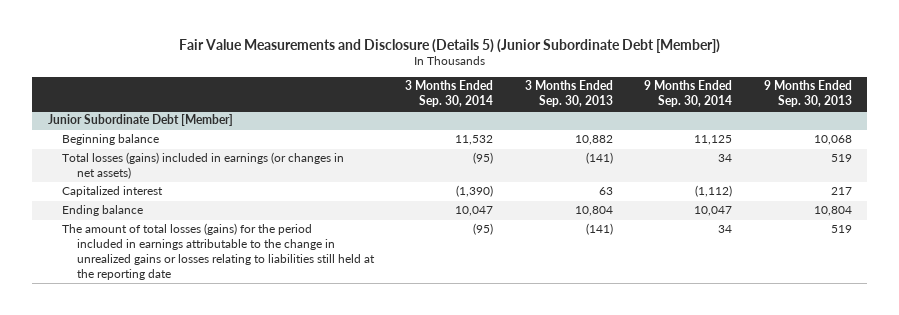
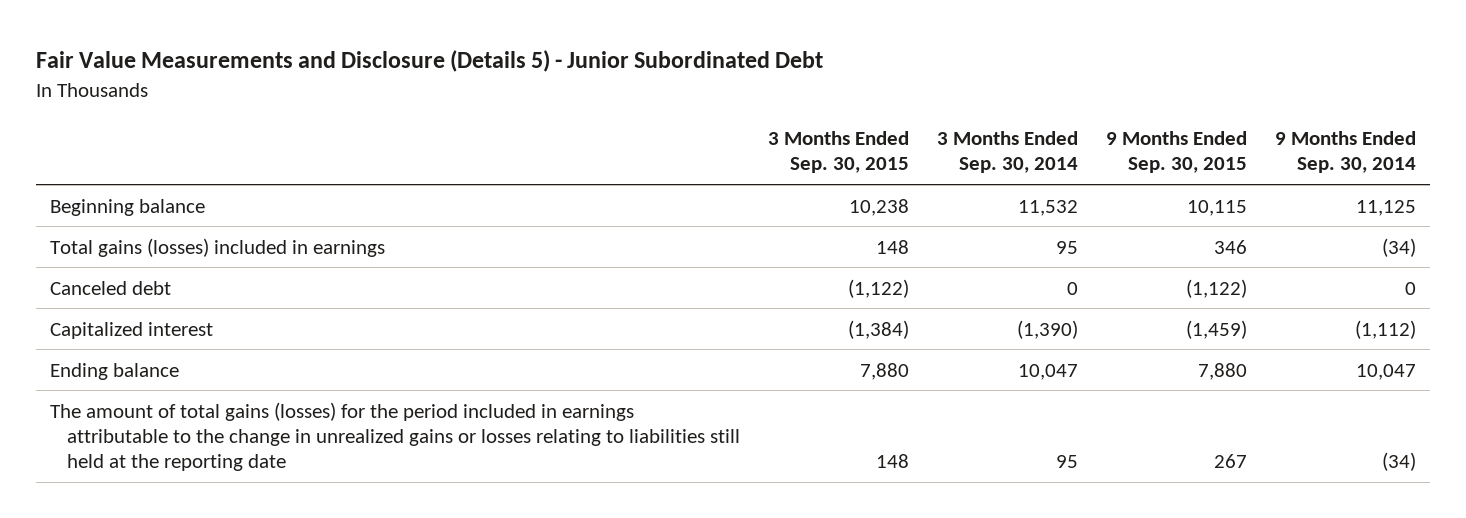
- Fair Value Measurements and Disclosure (Details 5) (Junior Subordinate Debt [Member])
+ Fair Value Measurements and Disclosure (Details 5) - Junior Subordinated Debt
- | 3 Months Ended Sep. 30, 2014 | 3 Months Ended Sep. 30, 2013 | 9 Months Ended Sep. 30, 2014 | 9 Months Ended Sep. 30, 2013
+ | 3 Months Ended Sep. 30, 2015 | 3 Months Ended Sep. 30, 2014 | 9 Months Ended Sep. 30, 2015 | 9 Months Ended Sep. 30, 2014
- Junior Subordinate Debt [Member]
- Total losses (gains) included in earnings (or changes in net assets) | (95) | (141) | 34 | 519
+ Total gains (losses) included in earnings | 148 | 95 | 346 | (34)
+ Canceled debt | (1,122) | 0 | (1,122) | 0
- The amount of total losses (gains) for the period included in earnings attributable to the change in unrealized gains or losses relating to liabilities still held at the reporting date | (95) | (141) | 34 | 519
+ The amount of total gains (losses) for the period included in earnings attributable to the change in unrealized gains or losses relating to liabilities still held at the reporting date | 148 | 95 | 267 | (34)

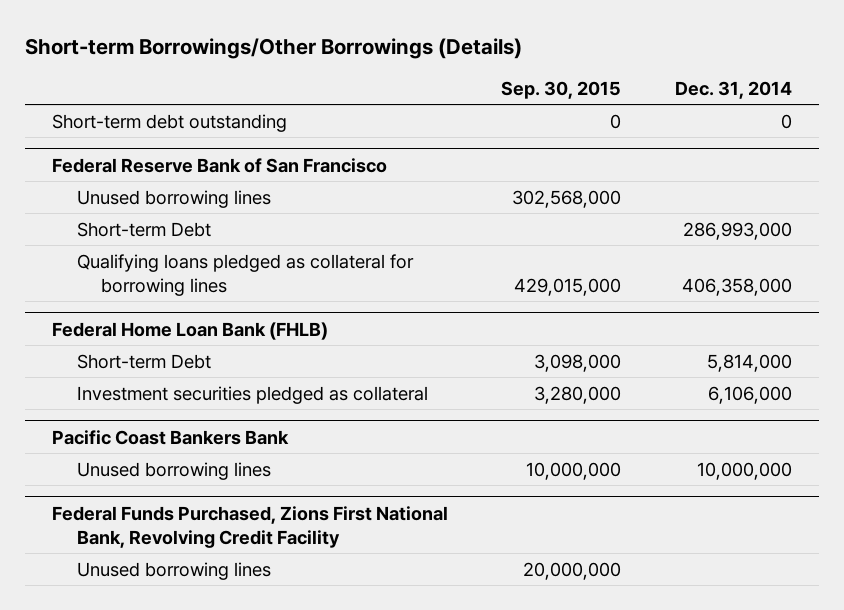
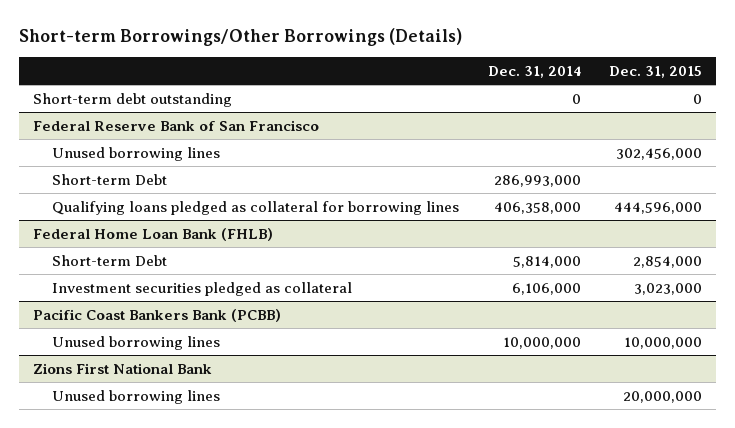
- | Sep. 30, 2015 | Dec. 31, 2014
+ | Dec. 31, 2014 | Dec. 31, 2015
- Pacific Coast Bankers Bank
+ Pacific Coast Bankers Bank (PCBB)
- Federal Funds Purchased, Zions First National Bank, Revolving Credit Facility
+ Zions First National Bank

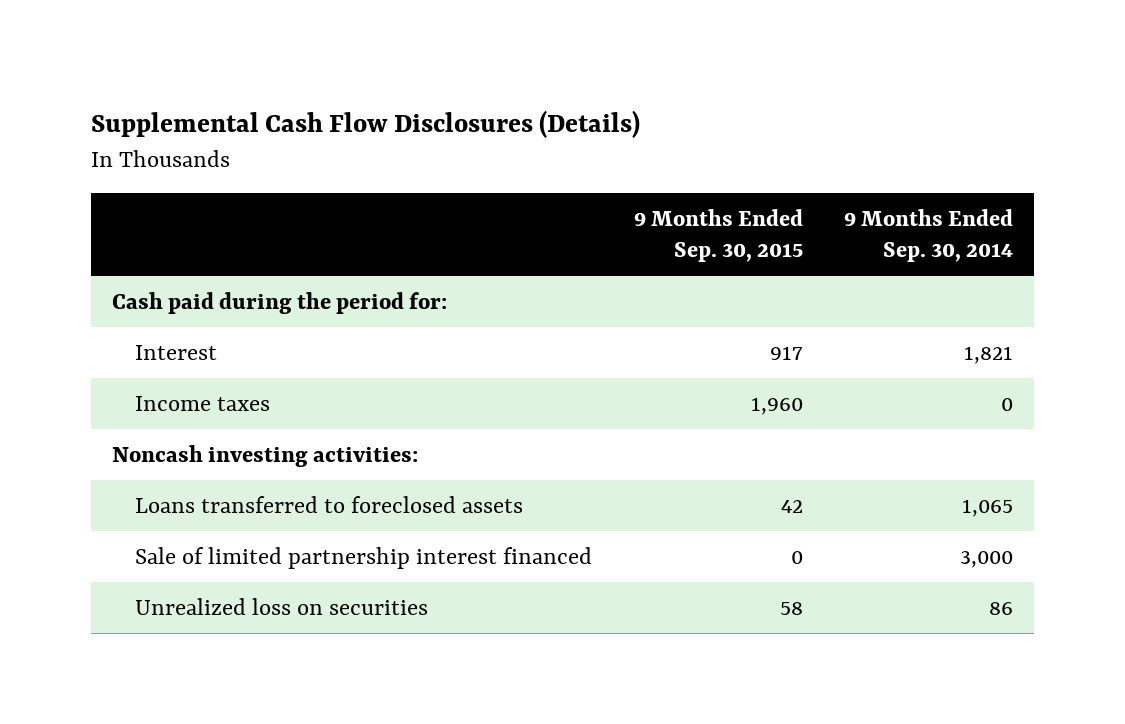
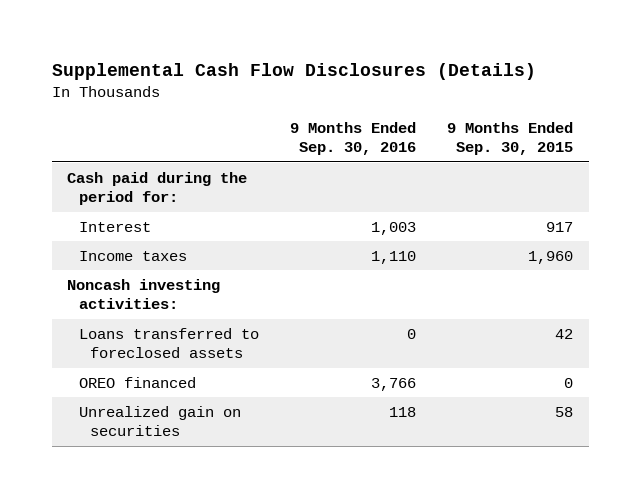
- | 9 Months Ended Sep. 30, 2015 | 9 Months Ended Sep. 30, 2014
+ | 9 Months Ended Sep. 30, 2016 | 9 Months Ended Sep. 30, 2015
- Sale of limited partnership interest financed | 0 | 3,000
- Unrealized loss on securities | 58 | 86
+ OREO financed | 3,766 | 0
+ Unrealized gain on securities | 118 | 58

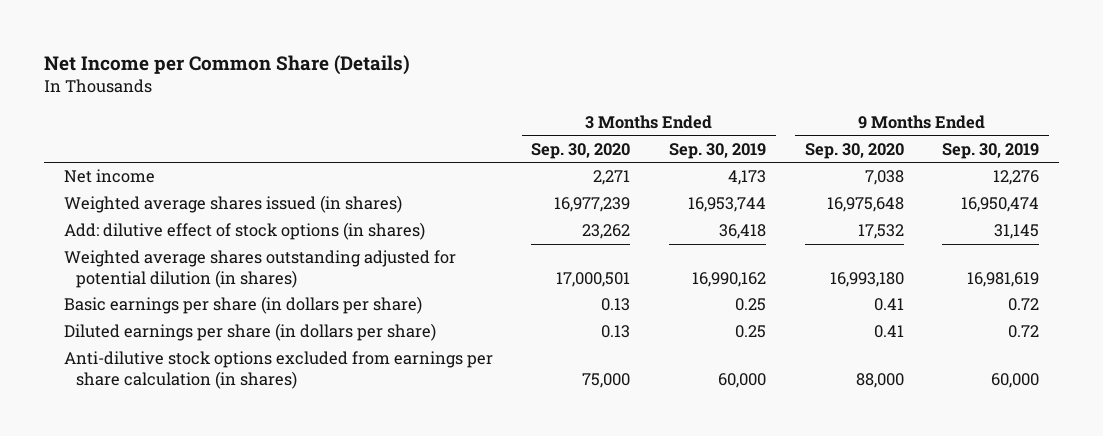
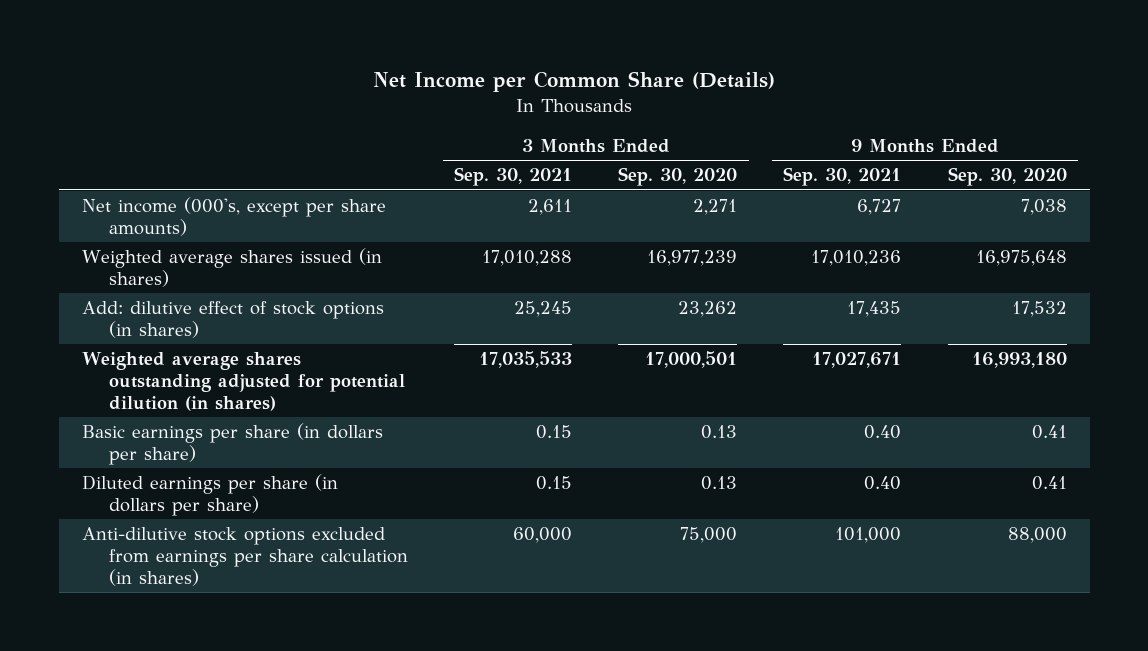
- | 3 Months Ended Sep. 30, 2020 | 3 Months Ended Sep. 30, 2019 | 9 Months Ended Sep. 30, 2020 | 9 Months Ended Sep. 30, 2019
+ | 3 Months Ended Sep. 30, 2021 | 3 Months Ended Sep. 30, 2020 | 9 Months Ended Sep. 30, 2021 | 9 Months Ended Sep. 30, 2020
- Net income | 2,271 | 4,173 | 7,038 | 12,276
+ Net income (000's, except per share amounts) | 2,611 | 2,271 | 6,727 | 7,038

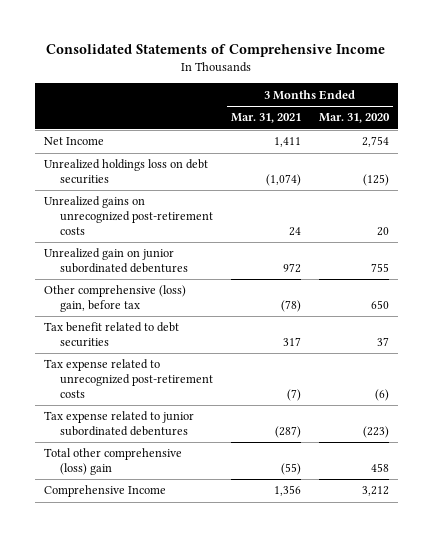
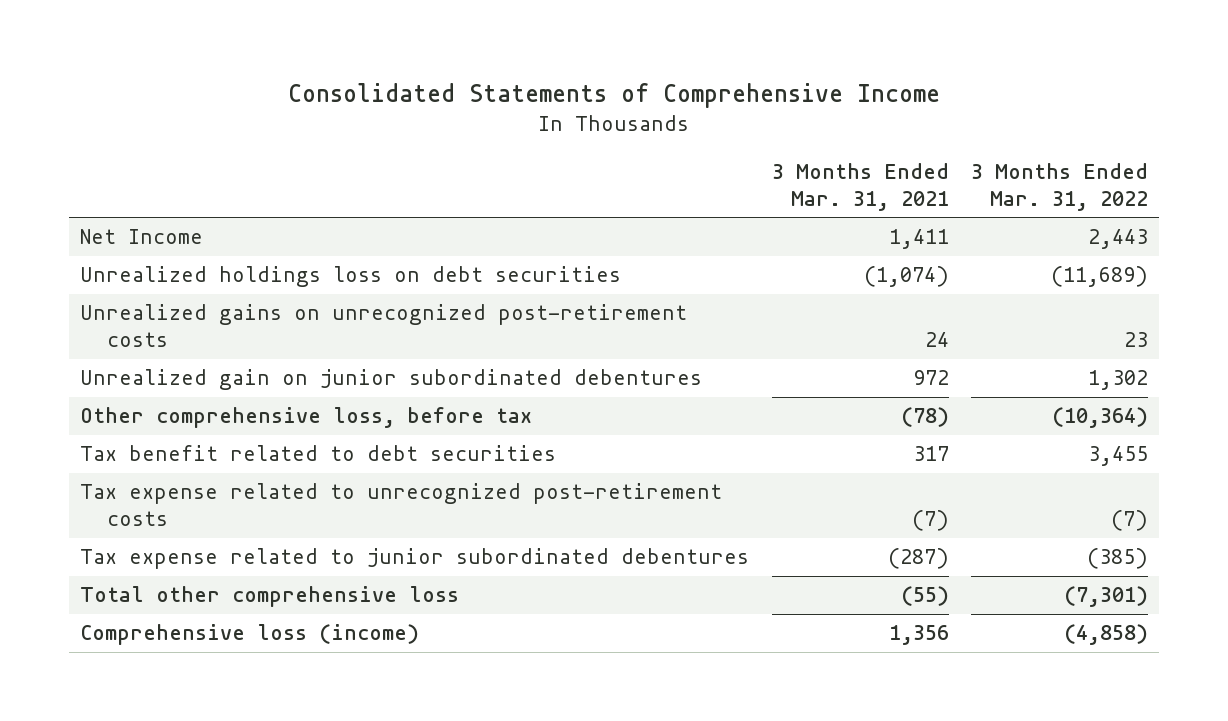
- | 3 Months Ended Mar. 31, 2021 | 3 Months Ended Mar. 31, 2020
+ | 3 Months Ended Mar. 31, 2021 | 3 Months Ended Mar. 31, 2022
- Other comprehensive (loss) gain, before tax | (78) | 650
+ Other comprehensive loss, before tax | (78) | (10,364)
- Total other comprehensive (loss) gain | (55) | 458
- Comprehensive Income | 1,356 | 3,212
+ Total other comprehensive loss | (55) | (7,301)
+ Comprehensive loss (income) | 1,356 | (4,858)

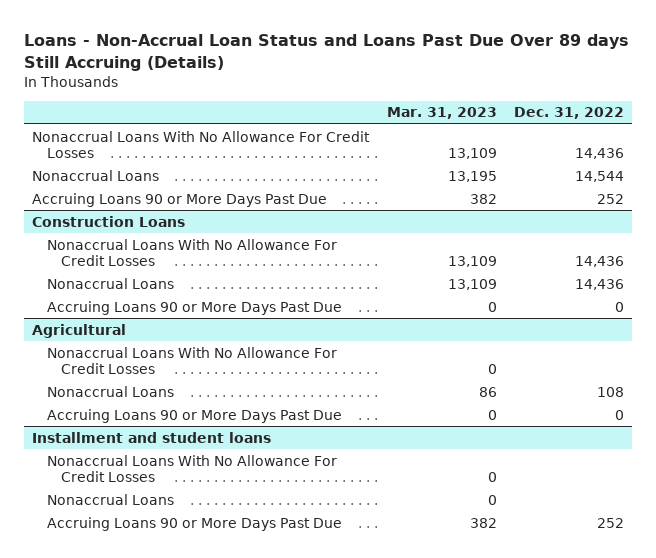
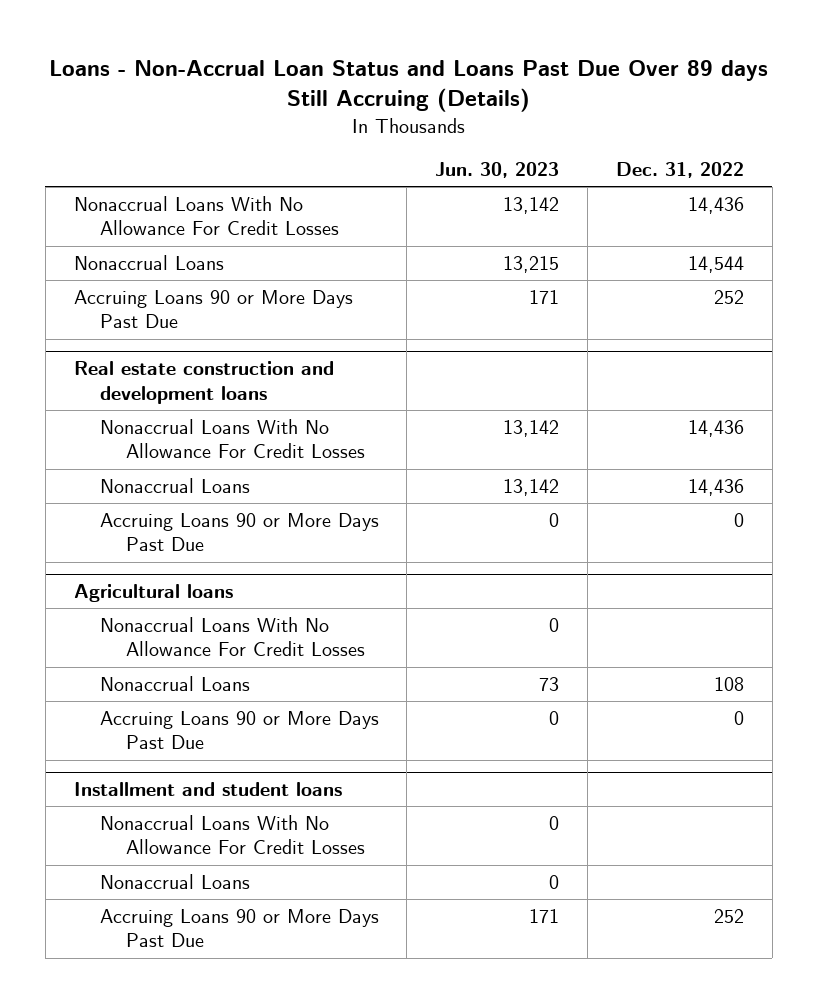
- | Mar. 31, 2023 | Dec. 31, 2022
+ | Jun. 30, 2023 | Dec. 31, 2022
- Construction Loans
+ Real estate construction and development loans
- Agricultural
+ Agricultural loans

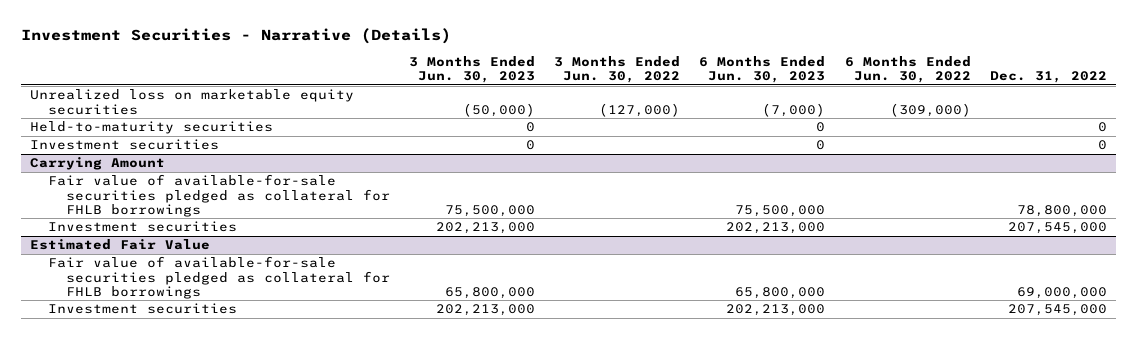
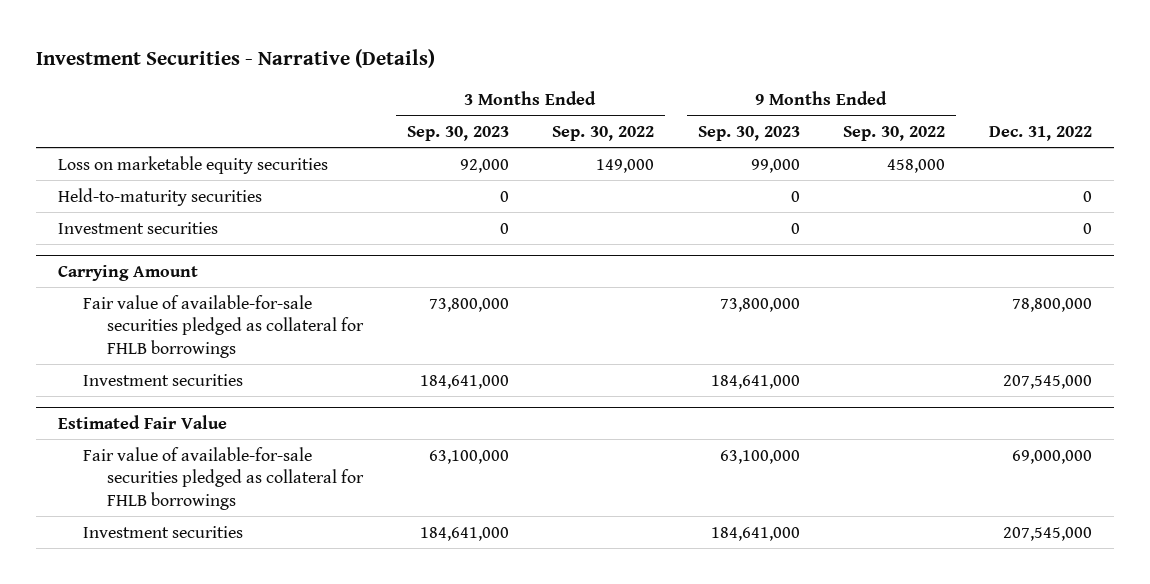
- | 3 Months Ended Jun. 30, 2023 | 3 Months Ended Jun. 30, 2022 | 6 Months Ended Jun. 30, 2023 | 6 Months Ended Jun. 30, 2022 | Dec. 31, 2022
+ | 3 Months Ended Sep. 30, 2023 | 3 Months Ended Sep. 30, 2022 | 9 Months Ended Sep. 30, 2023 | 9 Months Ended Sep. 30, 2022 | Dec. 31, 2022
- Unrealized loss on marketable equity securities | (50,000) | (127,000) | (7,000) | (309,000) |
+ Loss on marketable equity securities | 92,000 | 149,000 | 99,000 | 458,000 |

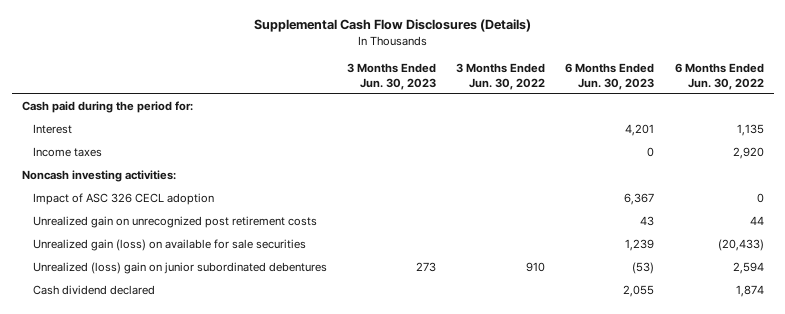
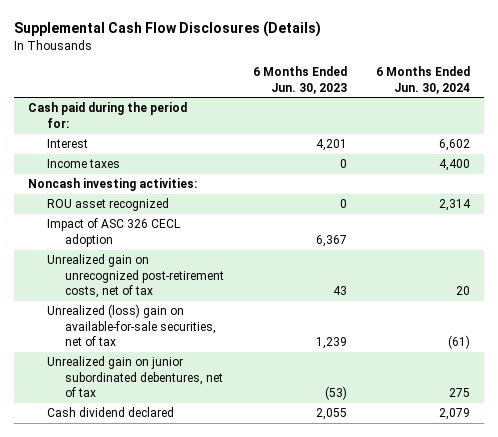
- | 3 Months Ended Jun. 30, 2023 | 3 Months Ended Jun. 30, 2022 | 6 Months Ended Jun. 30, 2023 | 6 Months Ended Jun. 30, 2022
+ | 6 Months Ended Jun. 30, 2023 | 6 Months Ended Jun. 30, 2024
+ ROU asset recognized | 0 | 2,314
- Unrealized gain on unrecognized post retirement costs | | | 43 | 44
- Unrealized gain (loss) on available for sale securities | | | 1,239 | (20,433)
- Unrealized (loss) gain on junior subordinated debentures | 273 | 910 | (53) | 2,594
+ Unrealized gain on unrecognized post-retirement costs, net of tax | 43 | 20
+ Unrealized (loss) gain on available-for-sale securities, net of tax | 1,239 | (61)
+ Unrealized gain on junior subordinated debentures, net of tax | (53) | 275

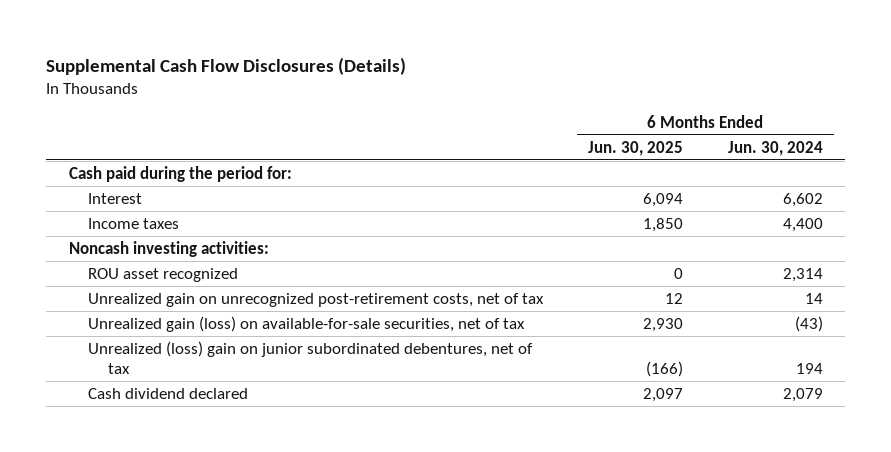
- | 6 Months Ended Jun. 30, 2023 | 6 Months Ended Jun. 30, 2024
+ | 6 Months Ended Jun. 30, 2025 | 6 Months Ended Jun. 30, 2024
- Impact of ASC 326 CECL adoption | 6,367 |
- Unrealized gain on unrecognized post-retirement costs, net of tax | 43 | 20
- Unrealized (loss) gain on available-for-sale securities, net of tax | 1,239 | (61)
- Unrealized gain on junior subordinated debentures, net of tax | (53) | 275
+ Unrealized gain on unrecognized post-retirement costs, net of tax | 12 | 14
+ Unrealized gain (loss) on available-for-sale securities, net of tax | 2,930 | (43)
+ Unrealized (loss) gain on junior subordinated debentures, net of tax | (166) | 194

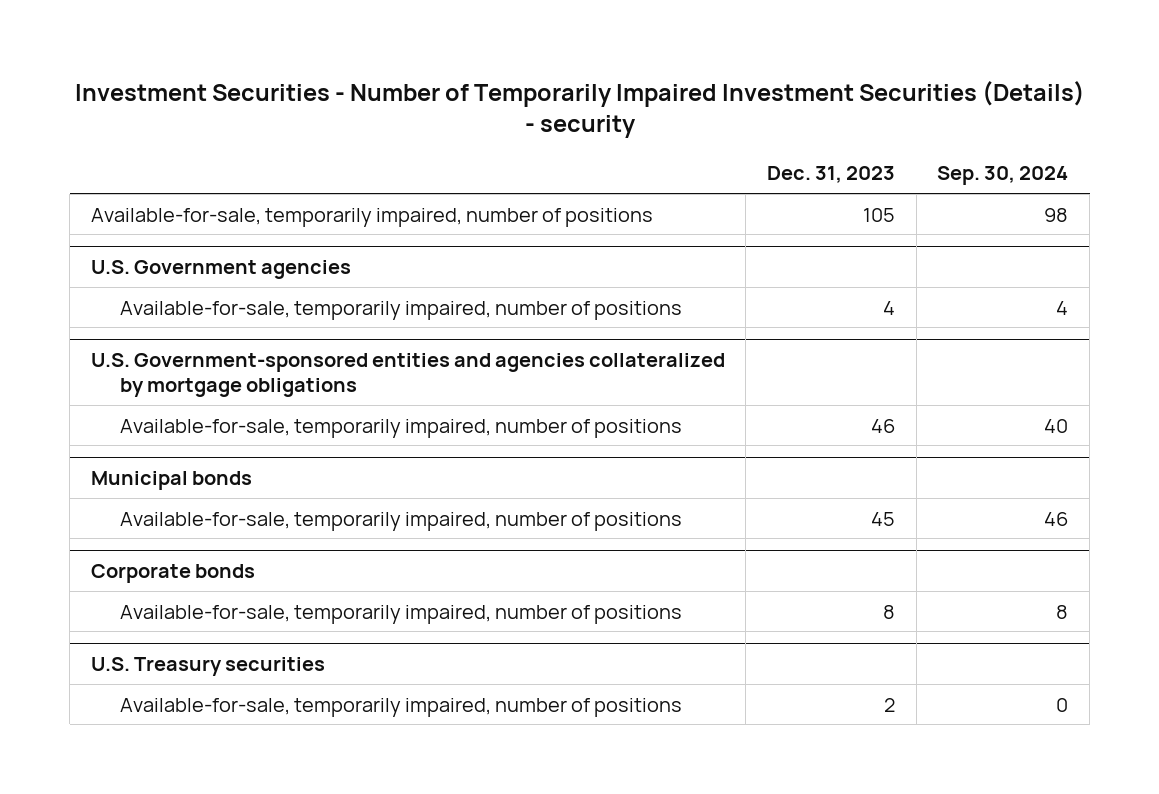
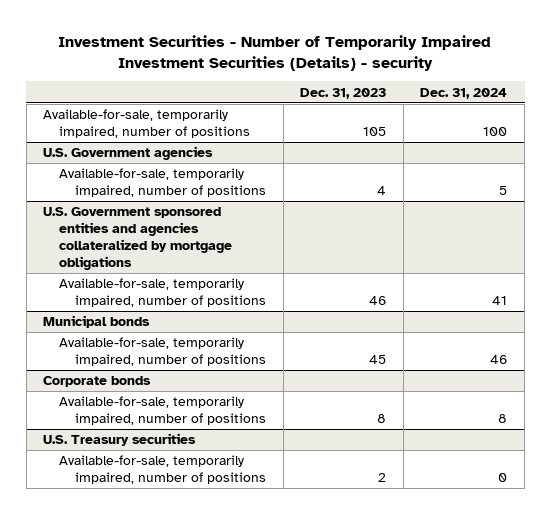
- | Dec. 31, 2023 | Sep. 30, 2024
+ | Dec. 31, 2023 | Dec. 31, 2024
- U.S. Government-sponsored entities and agencies collateralized by mortgage obligations
+ U.S. Government sponsored entities and agencies collateralized by mortgage obligations

